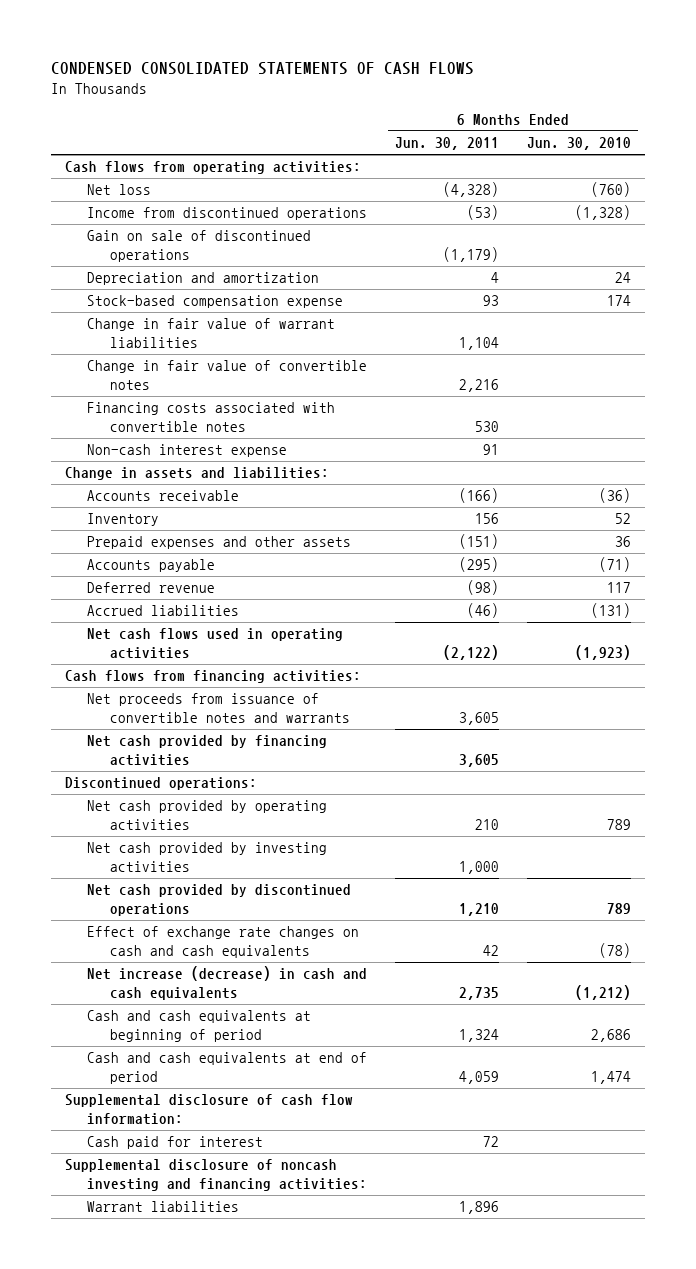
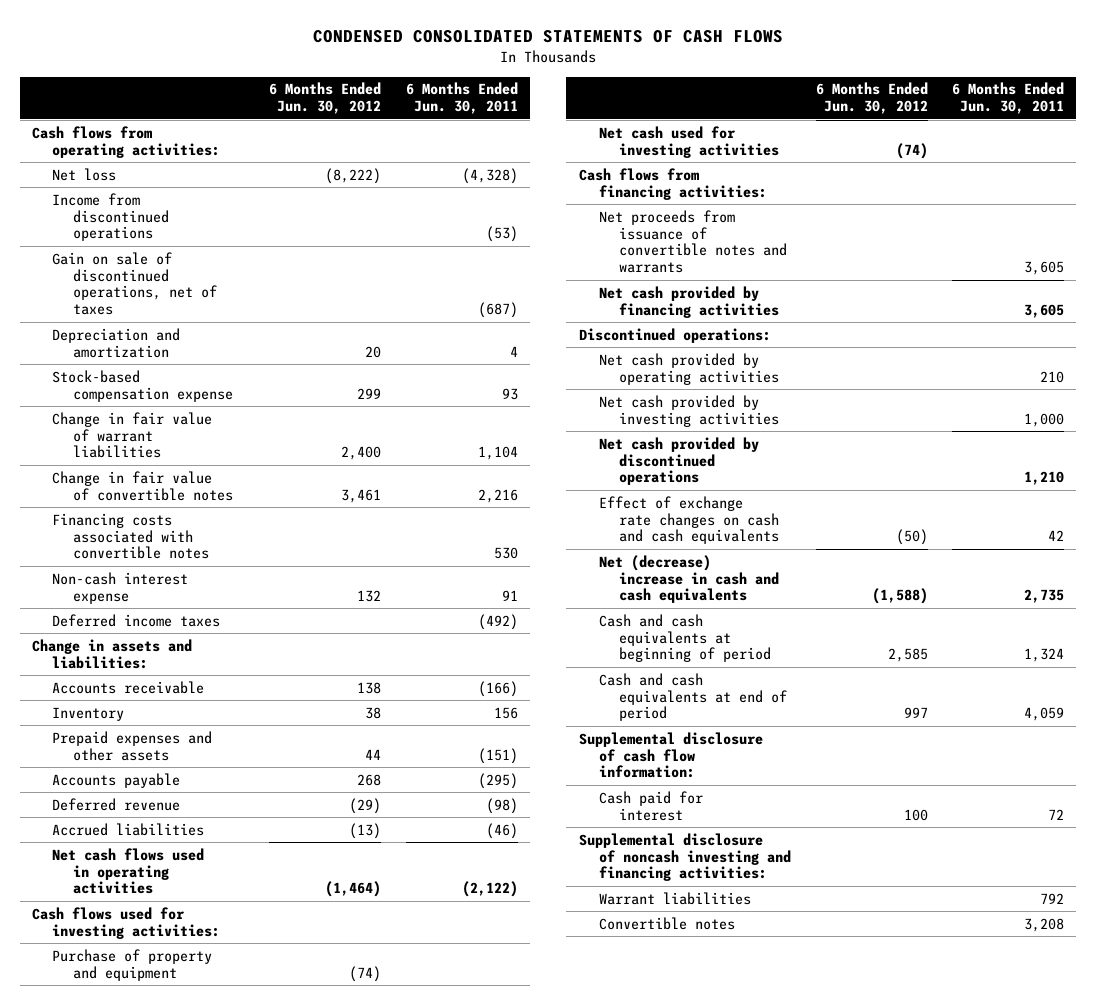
- | 6 Months Ended Jun. 30, 2011 | 6 Months Ended Jun. 30, 2010
+ | 6 Months Ended Jun. 30, 2012 | 6 Months Ended Jun. 30, 2011
- Gain on sale of discontinued operations | (1,179) |
+ Gain on sale of discontinued operations, net of taxes | | (687)
+ Deferred income taxes | | (492)
+ Cash flows used for investing activities:
+ Purchase of property and equipment | (74) |
+ Net cash used for investing activities | (74) |
- Net increase (decrease) in cash and cash equivalents | 2,735 | (1,212)
+ Net (decrease) increase in cash and cash equivalents | (1,588) | 2,735
- Warrant liabilities | 1,896 |
+ Warrant liabilities | | 792
+ Convertible notes | | 3,208

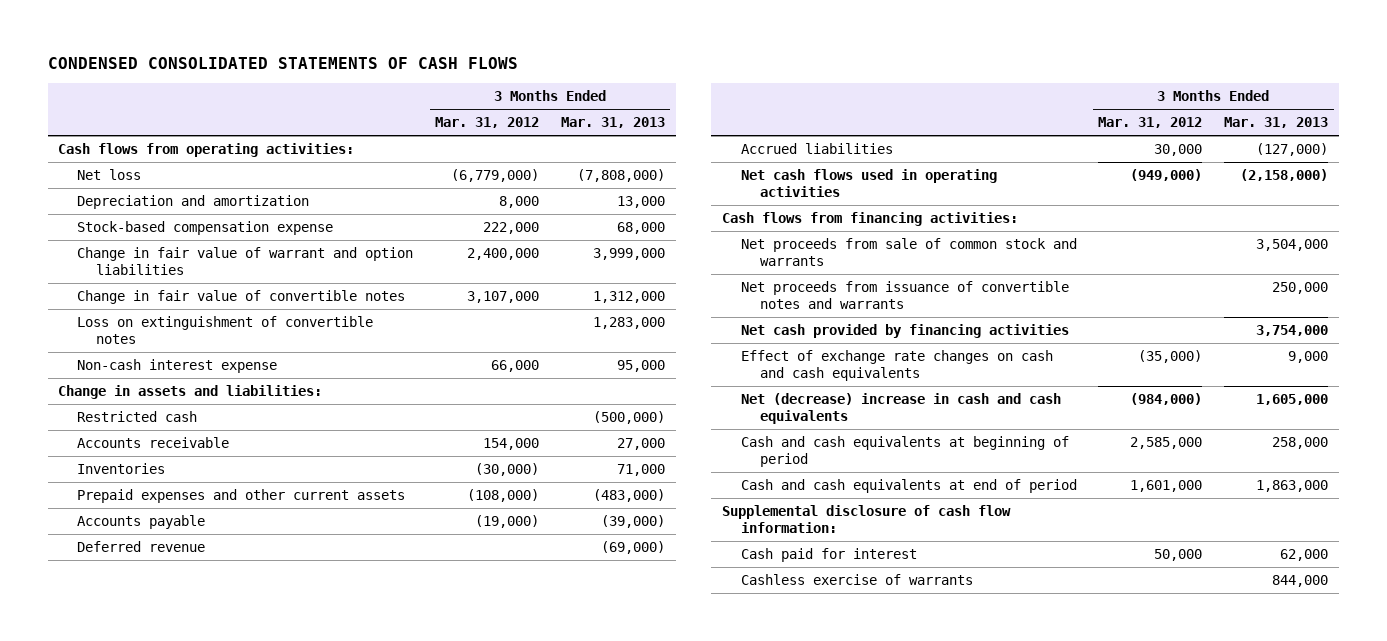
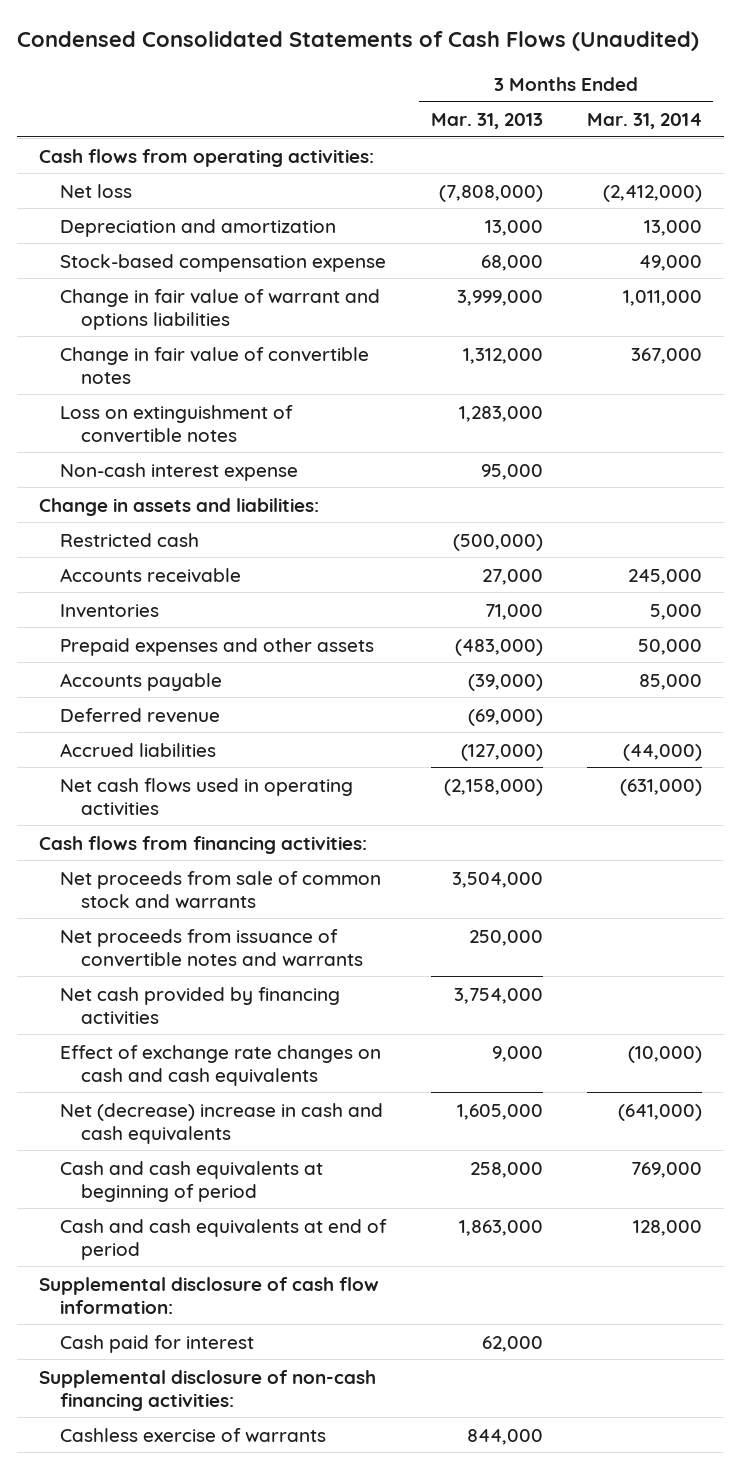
- CONDENSED CONSOLIDATED STATEMENTS OF CASH FLOWS
+ Condensed Consolidated Statements of Cash Flows (Unaudited)
- | 3 Months Ended Mar. 31, 2012 | 3 Months Ended Mar. 31, 2013
+ | 3 Months Ended Mar. 31, 2013 | 3 Months Ended Mar. 31, 2014
- Change in fair value of warrant and option liabilities | 2,400,000 | 3,999,000
+ Change in fair value of warrant and options liabilities | 3,999,000 | 1,011,000
- Prepaid expenses and other current assets | (108,000) | (483,000)
+ Prepaid expenses and other assets | (483,000) | 50,000
+ Supplemental disclosure of non-cash financing activities:

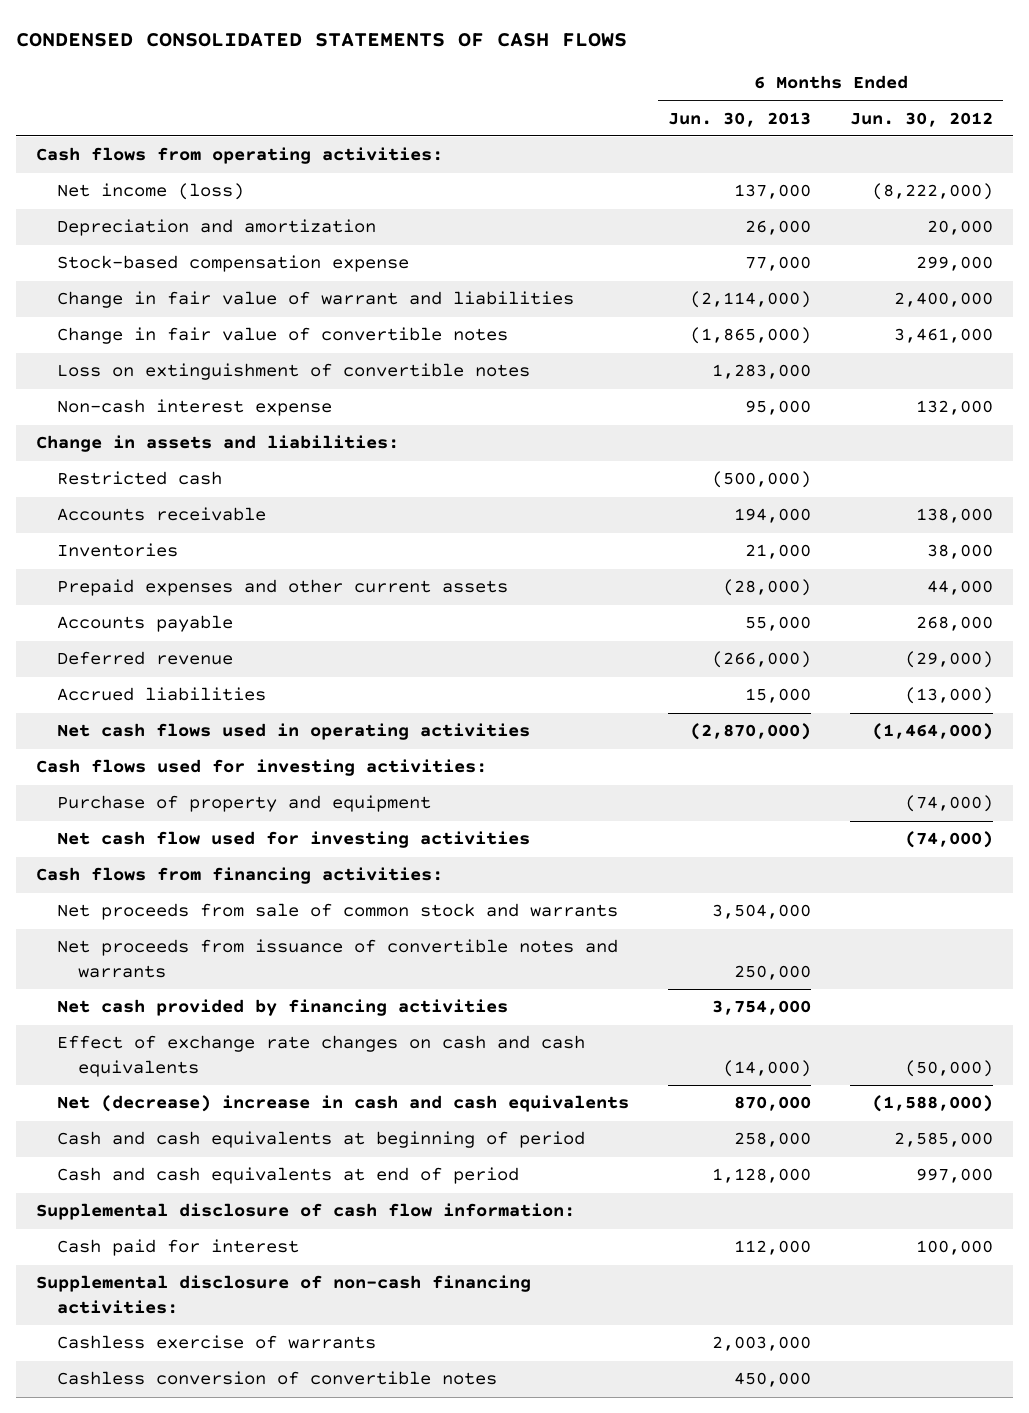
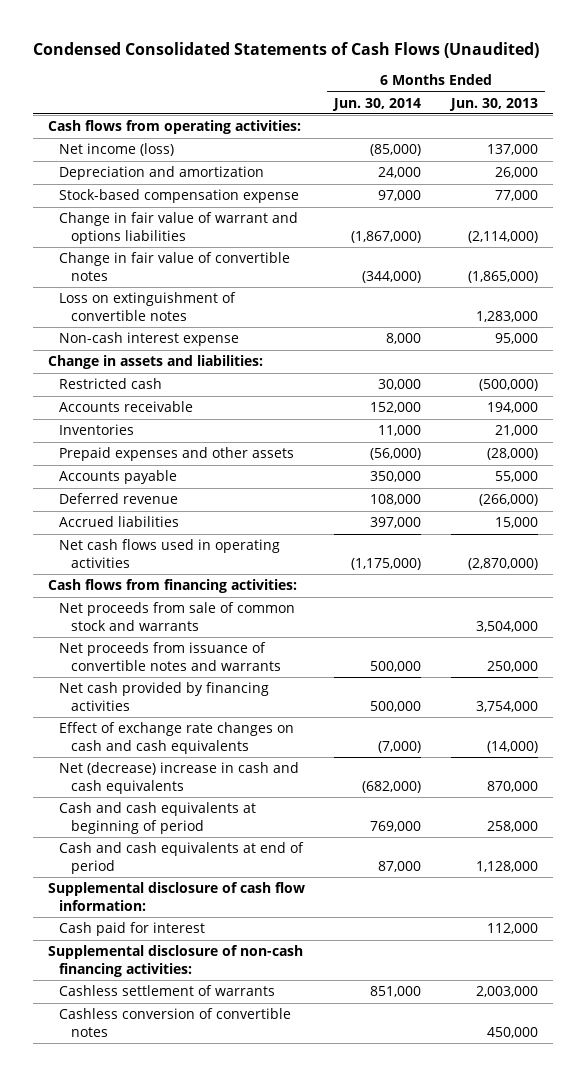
- CONDENSED CONSOLIDATED STATEMENTS OF CASH FLOWS
+ Condensed Consolidated Statements of Cash Flows (Unaudited)
- | 6 Months Ended Jun. 30, 2013 | 6 Months Ended Jun. 30, 2012
+ | 6 Months Ended Jun. 30, 2014 | 6 Months Ended Jun. 30, 2013
- Change in fair value of warrant and liabilities | (2,114,000) | 2,400,000
+ Change in fair value of warrant and options liabilities | (1,867,000) | (2,114,000)
- Prepaid expenses and other current assets | (28,000) | 44,000
+ Prepaid expenses and other assets | (56,000) | (28,000)
- Cash flows used for investing activities:
- Purchase of property and equipment | | (74,000)
- Net cash flow used for investing activities | | (74,000)
- Cashless exercise of warrants | 2,003,000 |
+ Cashless settlement of warrants | 851,000 | 2,003,000

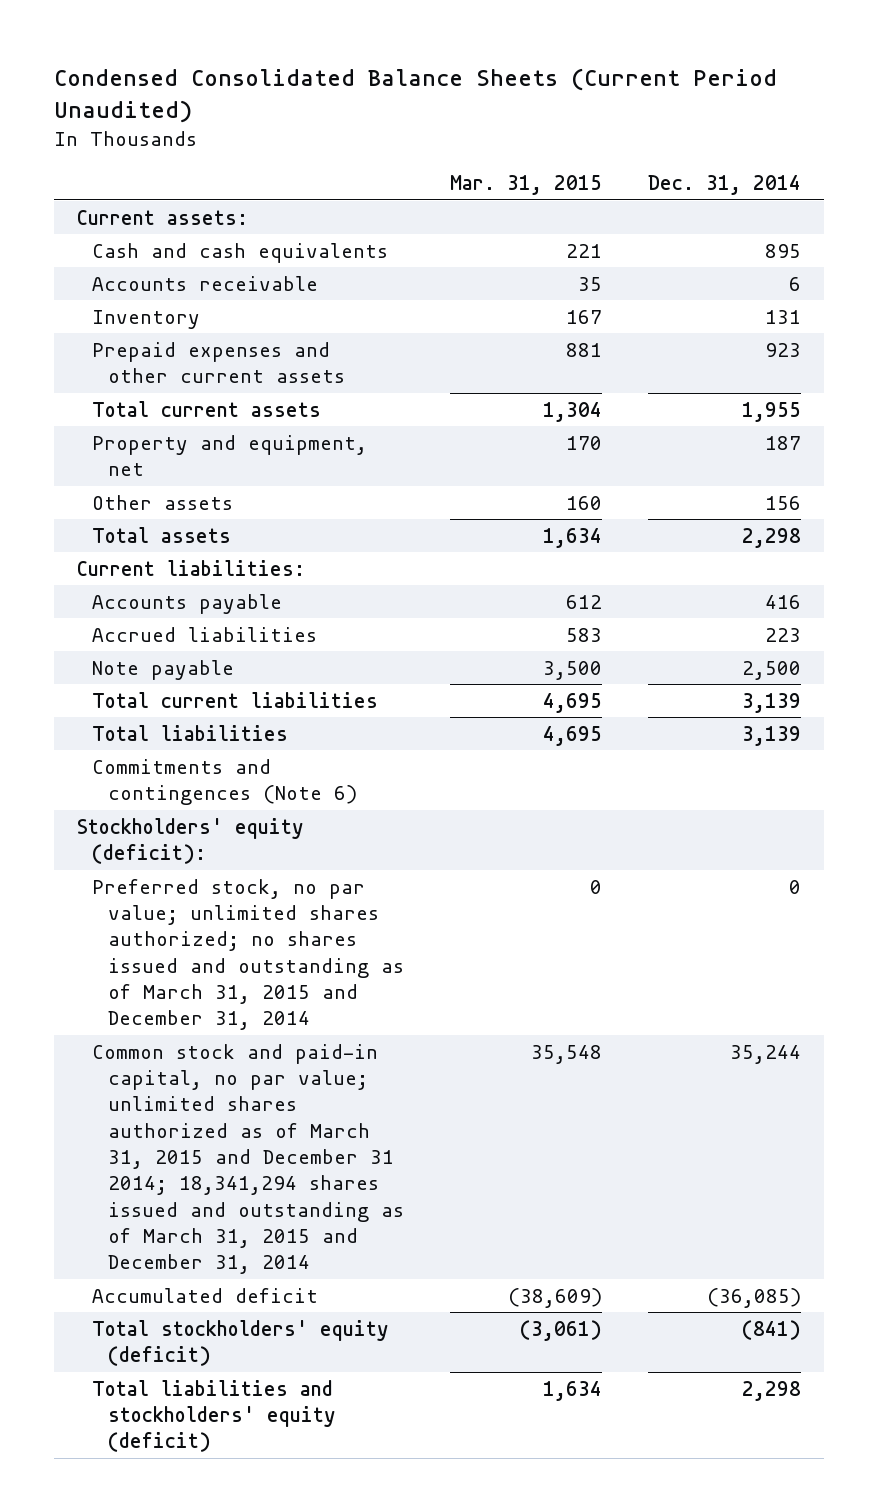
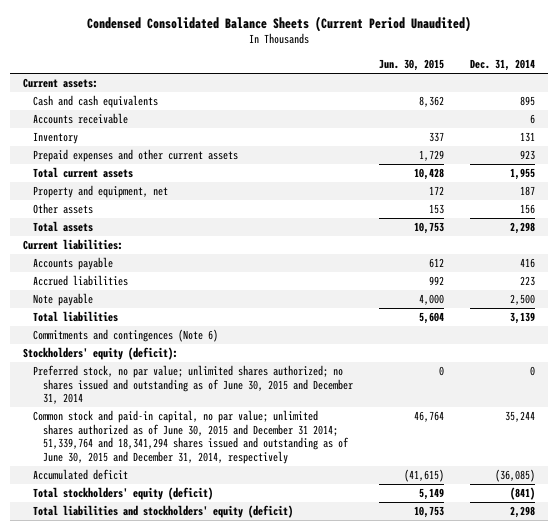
- | Mar. 31, 2015 | Dec. 31, 2014
+ | Jun. 30, 2015 | Dec. 31, 2014
- Total current liabilities | 4,695 | 3,139
- Preferred stock, no par value; unlimited shares authorized; no shares issued and outstanding as of March 31, 2015 and December 31, 2014 | 0 | 0
- Common stock and paid-in capital, no par value; unlimited shares authorized as of March 31, 2015 and December 31 2014; 18,341,294 shares issued and outstanding as of March 31, 2015 and December 31, 2014 | 35,548 | 35,244
+ Preferred stock, no par value; unlimited shares authorized; no shares issued and outstanding as of June 30, 2015 and December 31, 2014 | 0 | 0
+ Common stock and paid-in capital, no par value; unlimited shares authorized as of June 30, 2015 and December 31 2014; 51,339,764 and 18,341,294 shares issued and outstanding as of June 30, 2015 and December 31, 2014, respectively | 46,764 | 35,244

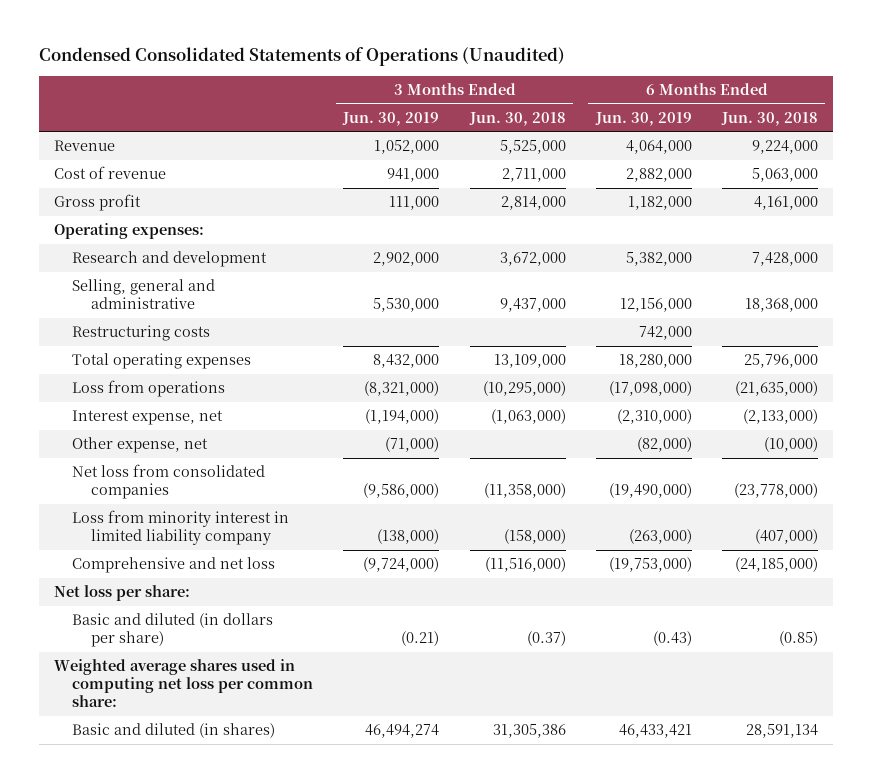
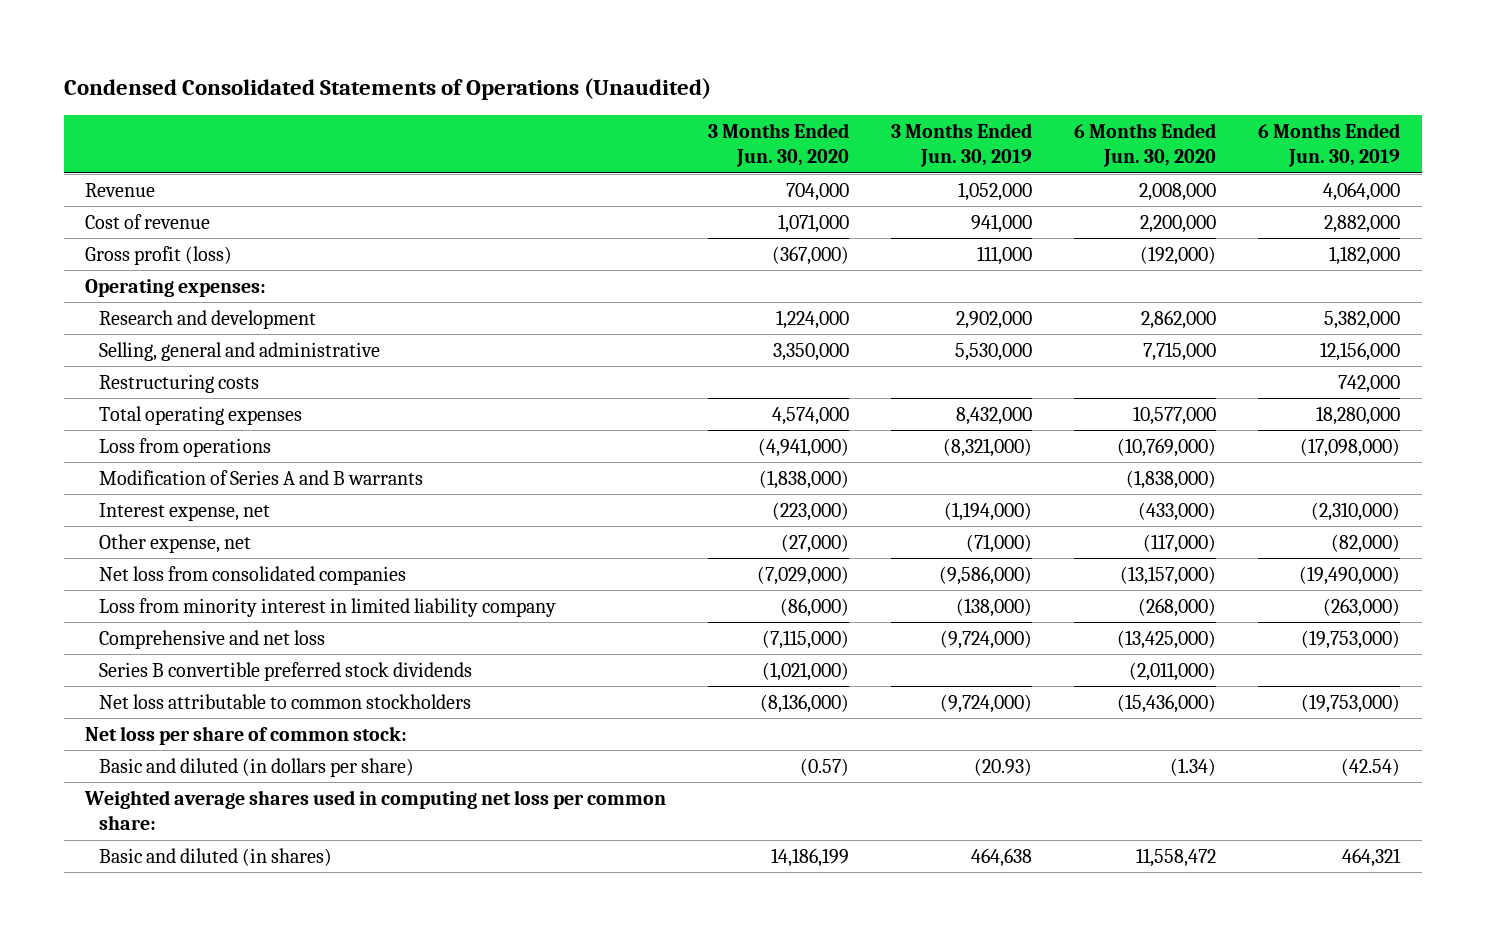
- | 3 Months Ended Jun. 30, 2019 | 3 Months Ended Jun. 30, 2018 | 6 Months Ended Jun. 30, 2019 | 6 Months Ended Jun. 30, 2018
+ | 3 Months Ended Jun. 30, 2020 | 3 Months Ended Jun. 30, 2019 | 6 Months Ended Jun. 30, 2020 | 6 Months Ended Jun. 30, 2019
- Gross profit | 111,000 | 2,814,000 | 1,182,000 | 4,161,000
+ Gross profit (loss) | (367,000) | 111,000 | (192,000) | 1,182,000
+ Modification of Series A and B warrants | (1,838,000) | | (1,838,000) |
- Net loss per share:
- Basic and diluted (in dollars per share) | (0.21) | (0.37) | (0.43) | (0.85)
+ Series B convertible preferred stock dividends | (1,021,000) | | (2,011,000) |
+ Net loss attributable to common stockholders | (8,136,000) | (9,724,000) | (15,436,000) | (19,753,000)
+ Net loss per share of common stock:
+ Basic and diluted (in dollars per share) | (0.57) | (20.93) | (1.34) | (42.54)
- Basic and diluted (in shares) | 46,494,274 | 31,305,386 | 46,433,421 | 28,591,134
+ Basic and diluted (in shares) | 14,186,199 | 464,638 | 11,558,472 | 464,321

